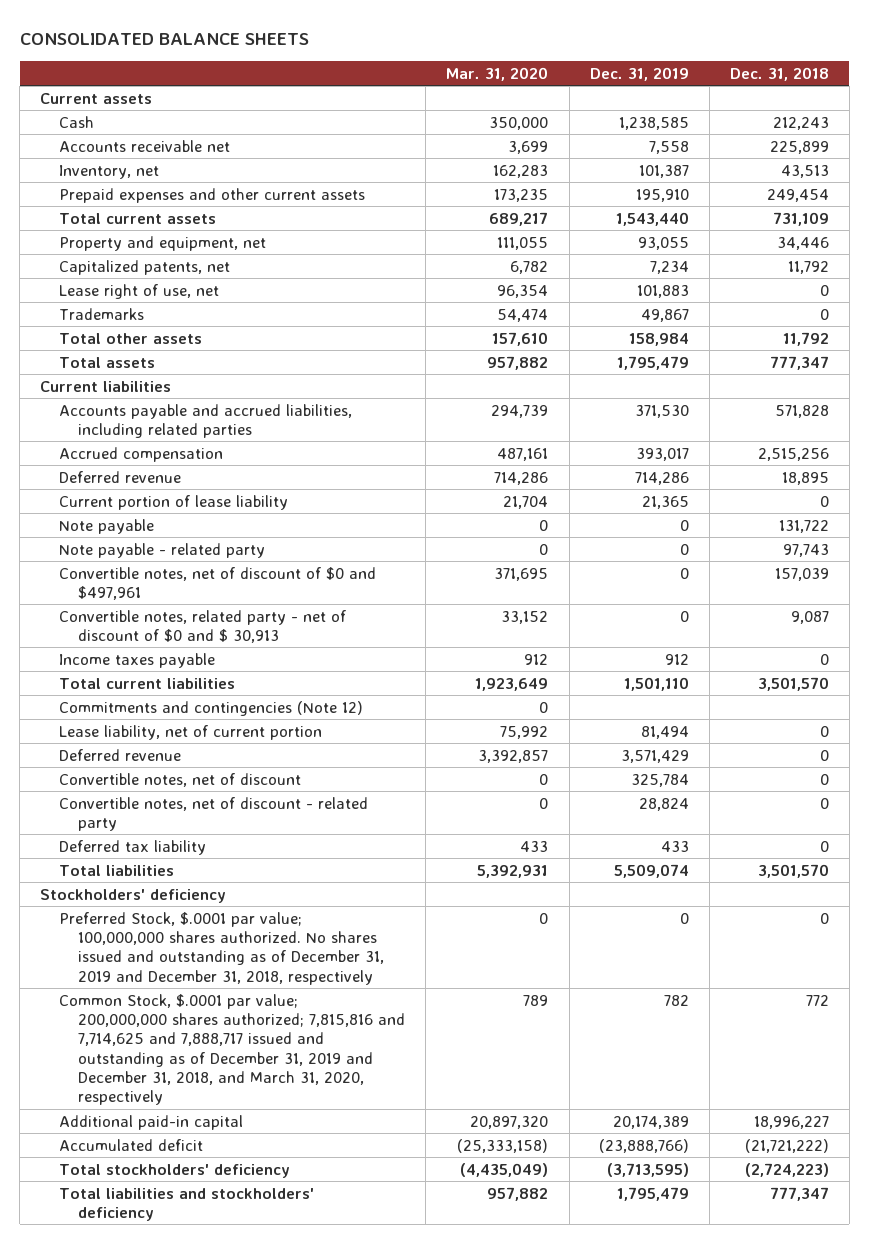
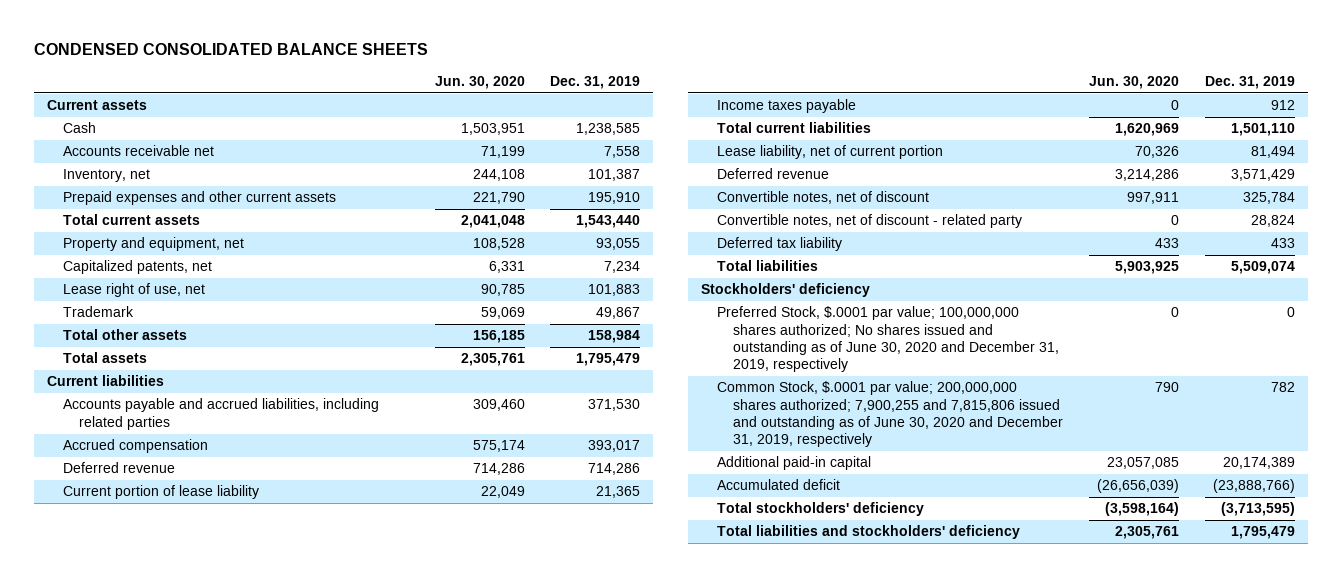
- CONSOLIDATED BALANCE SHEETS
+ CONDENSED CONSOLIDATED BALANCE SHEETS
- | Mar. 31, 2020 | Dec. 31, 2019 | Dec. 31, 2018
+ | Jun. 30, 2020 | Dec. 31, 2019
- Trademarks | 54,474 | 49,867 | 0
+ Trademark | 59,069 | 49,867
- Note payable | 0 | 0 | 131,722
- Note payable - related party | 0 | 0 | 97,743
- Convertible notes, net of discount of $0 and $497,961 | 371,695 | 0 | 157,039
- Convertible notes, related party - net of discount of $0 and $ 30,913 | 33,152 | 0 | 9,087
- Commitments and contingencies (Note 12) | 0 | |
- Preferred Stock, $.0001 par value; 100,000,000 shares authorized. No shares issued and outstanding as of December 31, 2019 and December 31, 2018, respectively | 0 | 0 | 0
- Common Stock, $.0001 par value; 200,000,000 shares authorized; 7,815,816 and 7,714,625 and 7,888,717 issued and outstanding as of December 31, 2019 and December 31, 2018, and March 31, 2020, respectively | 789 | 782 | 772
+ Preferred Stock, $.0001 par value; 100,000,000 shares authorized; No shares issued and outstanding as of June 30, 2020 and December 31, 2019, respectively | 0 | 0
+ Common Stock, $.0001 par value; 200,000,000 shares authorized; 7,900,255 and 7,815,806 issued and outstanding as of June 30, 2020 and December 31, 2019, respectively | 790 | 782

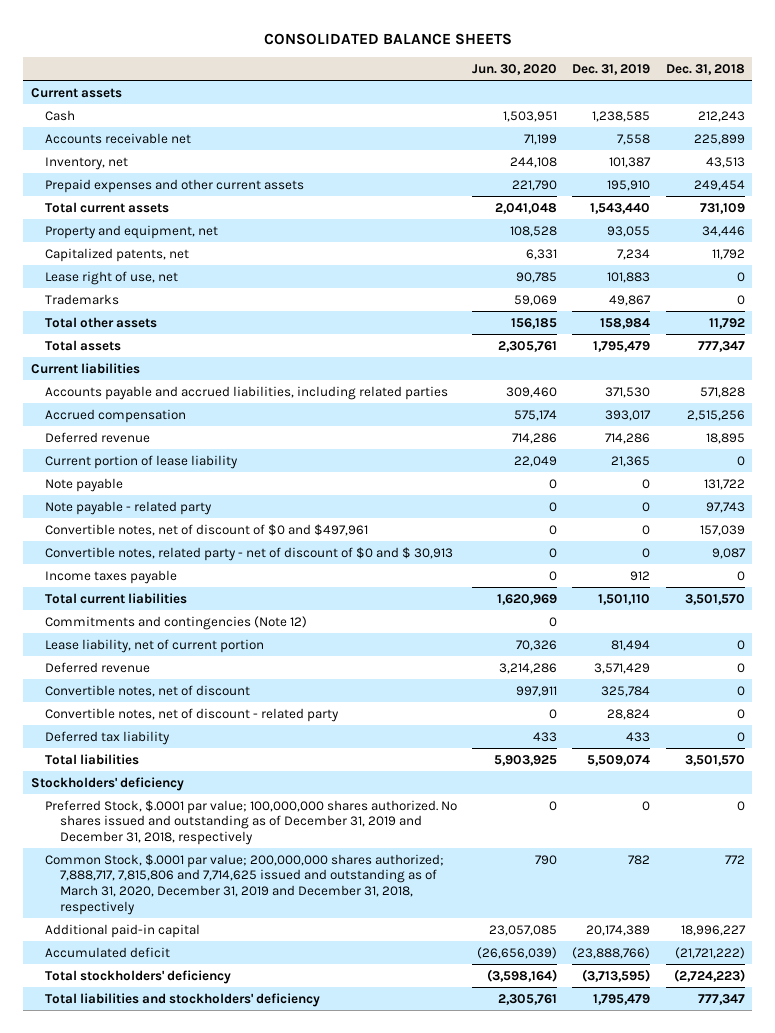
- CONDENSED CONSOLIDATED BALANCE SHEETS
+ CONSOLIDATED BALANCE SHEETS
- | Jun. 30, 2020 | Dec. 31, 2019
+ | Jun. 30, 2020 | Dec. 31, 2019 | Dec. 31, 2018
- Trademark | 59,069 | 49,867
+ Trademarks | 59,069 | 49,867 | 0
+ Note payable | 0 | 0 | 131,722
+ Note payable - related party | 0 | 0 | 97,743
+ Convertible notes, net of discount of $0 and $497,961 | 0 | 0 | 157,039
+ Convertible notes, related party - net of discount of $0 and $ 30,913 | 0 | 0 | 9,087
+ Commitments and contingencies (Note 12) | 0 | |
- Preferred Stock, $.0001 par value; 100,000,000 shares authorized; No shares issued and outstanding as of June 30, 2020 and December 31, 2019, respectively | 0 | 0
- Common Stock, $.0001 par value; 200,000,000 shares authorized; 7,900,255 and 7,815,806 issued and outstanding as of June 30, 2020 and December 31, 2019, respectively | 790 | 782
+ Preferred Stock, $.0001 par value; 100,000,000 shares authorized. No shares issued and outstanding as of December 31, 2019 and December 31, 2018, respectively | 0 | 0 | 0
+ Common Stock, $.0001 par value; 200,000,000 shares authorized; 7,888,717, 7,815,806 and 7,714,625 issued and outstanding as of March 31, 2020, December 31, 2019 and December 31, 2018, respectively | 790 | 782 | 772

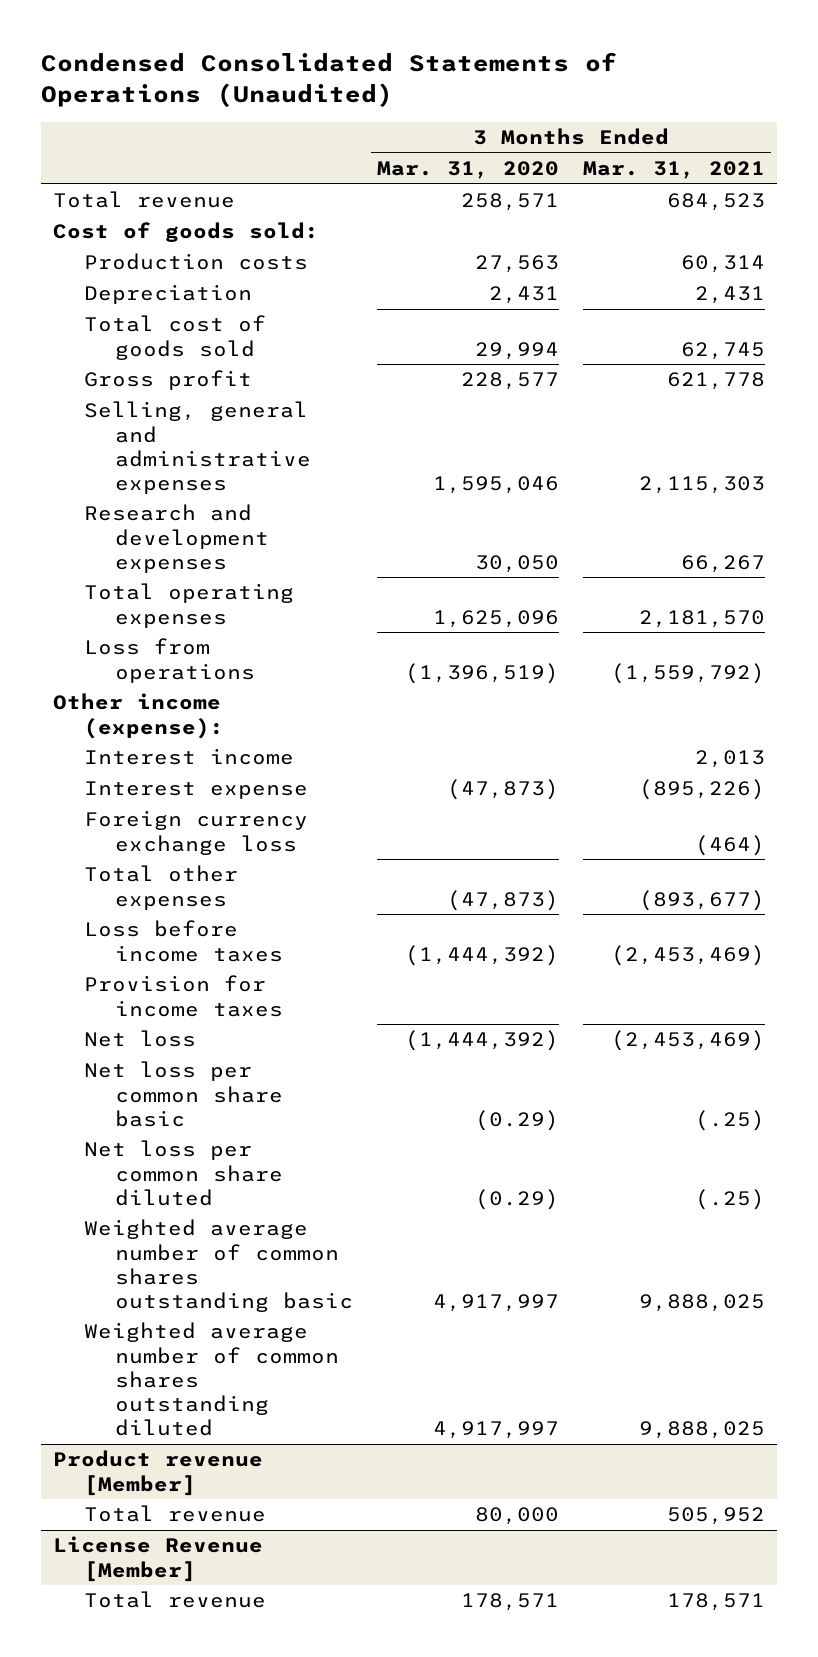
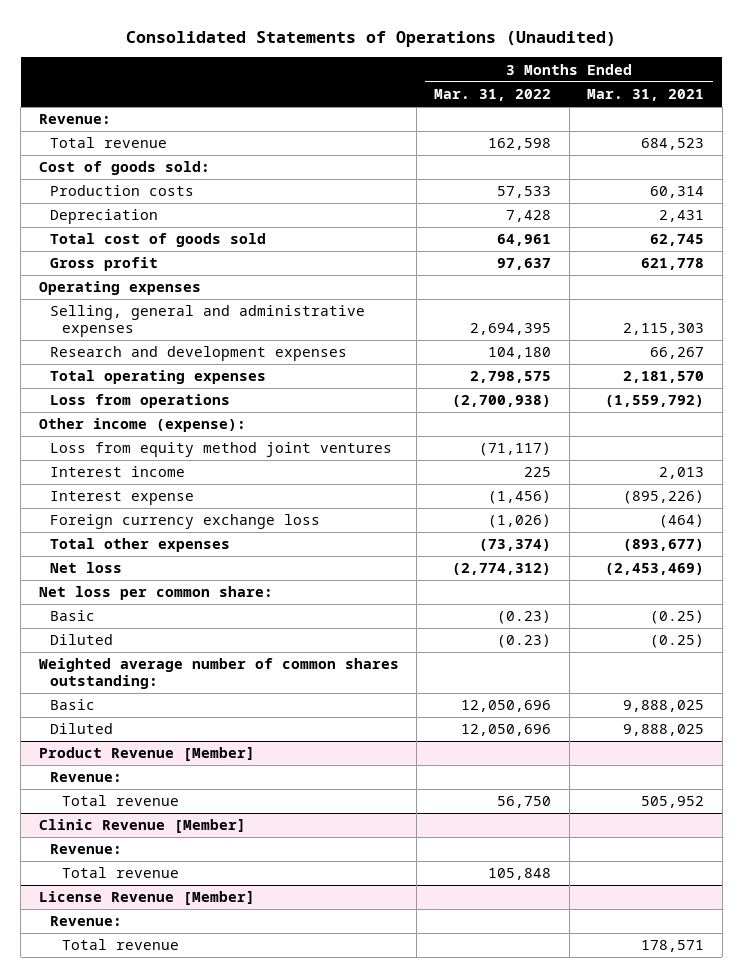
- Condensed Consolidated Statements of Operations (Unaudited)
+ Consolidated Statements of Operations (Unaudited)
- | 3 Months Ended Mar. 31, 2020 | 3 Months Ended Mar. 31, 2021
+ | 3 Months Ended Mar. 31, 2022 | 3 Months Ended Mar. 31, 2021
+ Revenue:
+ Operating expenses
+ Loss from equity method joint ventures | (71,117) |
- Loss before income taxes | (1,444,392) | (2,453,469)
- Provision for income taxes
- Net loss per common share basic | (0.29) | (.25)
- Net loss per common share diluted | (0.29) | (.25)
- Weighted average number of common shares outstanding basic | 4,917,997 | 9,888,025
- Weighted average number of common shares outstanding diluted | 4,917,997 | 9,888,025
- Product revenue [Member]
+ Net loss per common share:
+ Basic | (0.23) | (0.25)
+ Diluted | (0.23) | (0.25)
+ Weighted average number of common shares outstanding:
+ Basic | 12,050,696 | 9,888,025
+ Diluted | 12,050,696 | 9,888,025
+ Product Revenue [Member]
+ Revenue:
+ Clinic Revenue [Member]
+ Revenue:
+ Total revenue | 105,848 |
@ License Revenue [Member]
+ Revenue:

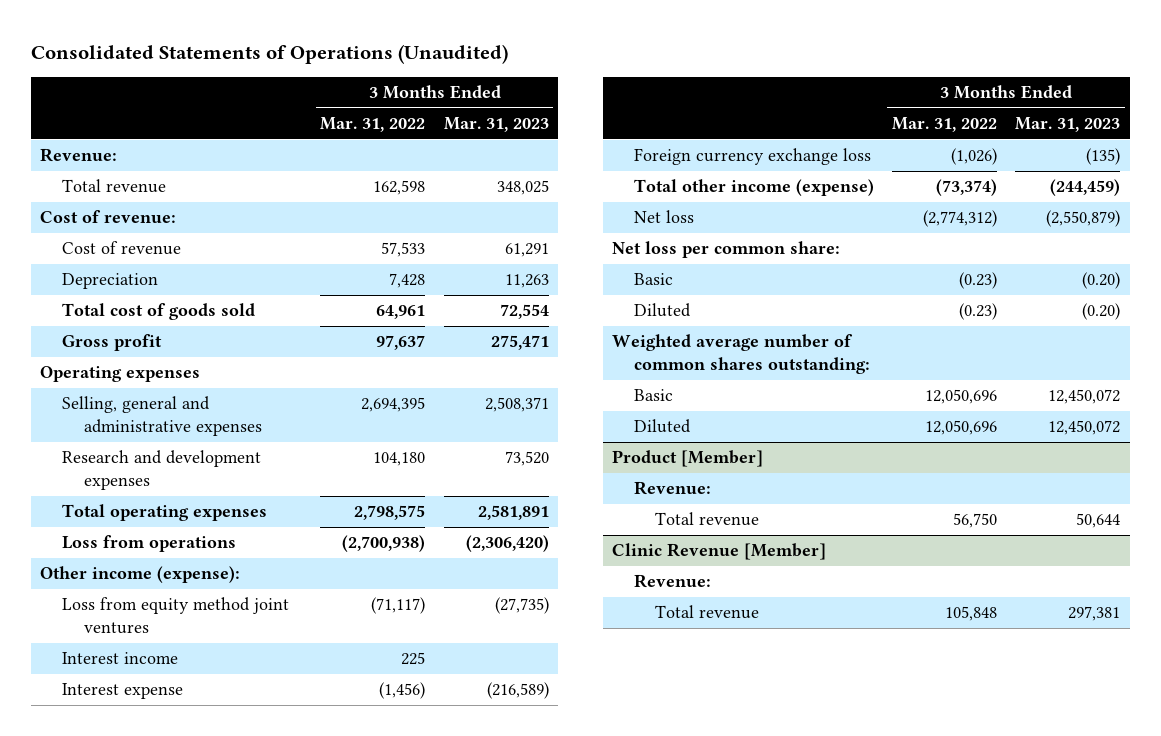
- | 3 Months Ended Mar. 31, 2022 | 3 Months Ended Mar. 31, 2021
+ | 3 Months Ended Mar. 31, 2022 | 3 Months Ended Mar. 31, 2023
- Cost of goods sold:
- Production costs | 57,533 | 60,314
+ Cost of revenue:
+ Cost of revenue | 57,533 | 61,291
- Total other expenses | (73,374) | (893,677)
+ Total other income (expense) | (73,374) | (244,459)
- Product Revenue [Member]
+ Product [Member]
- License Revenue [Member]
- Revenue:
- Total revenue | | 178,571

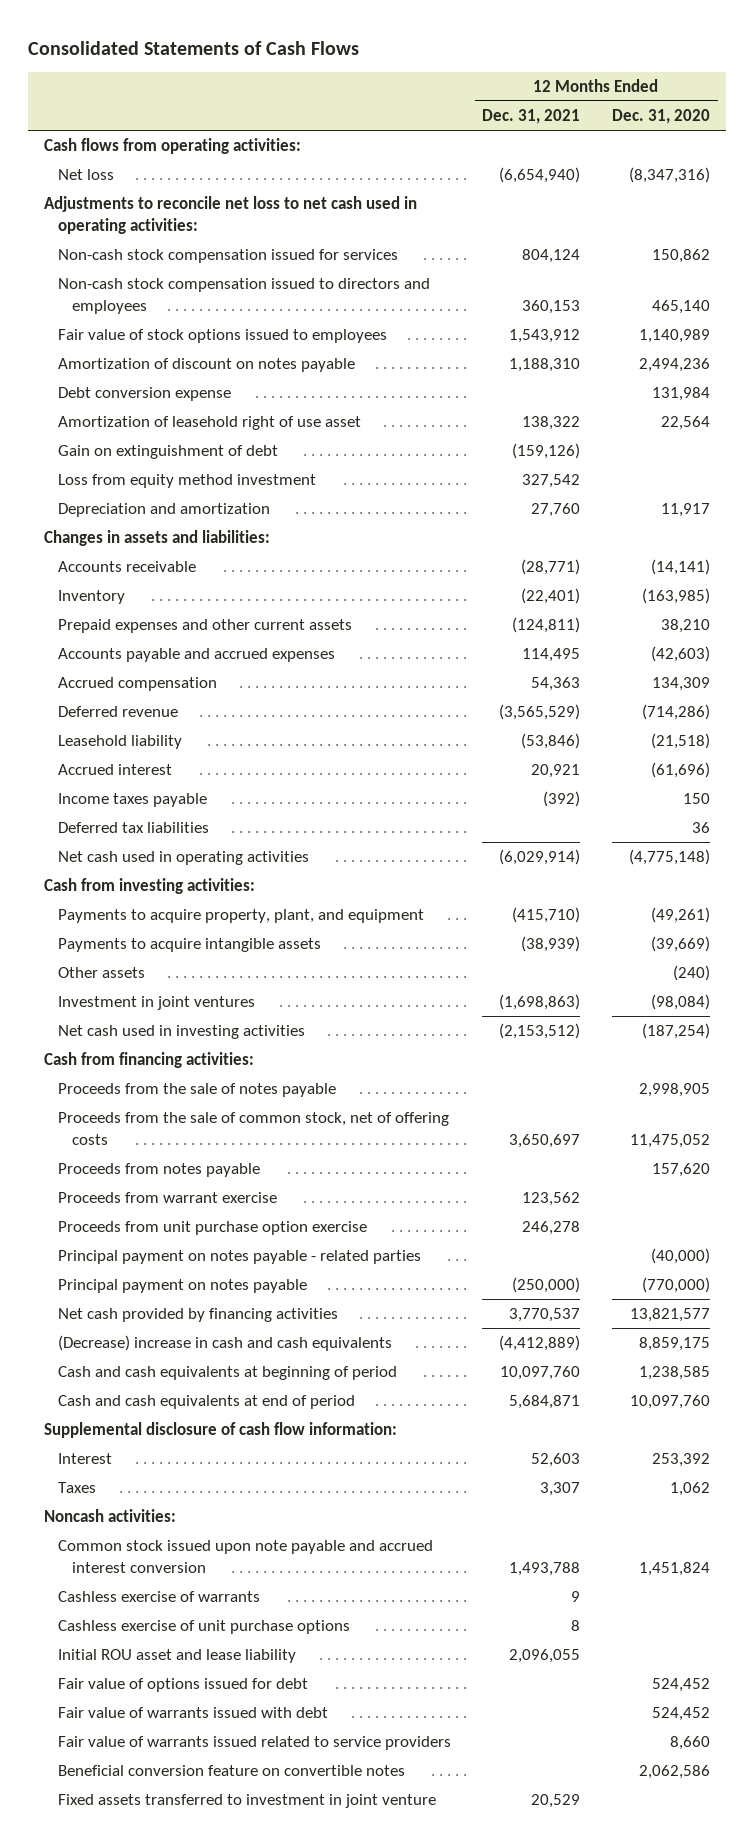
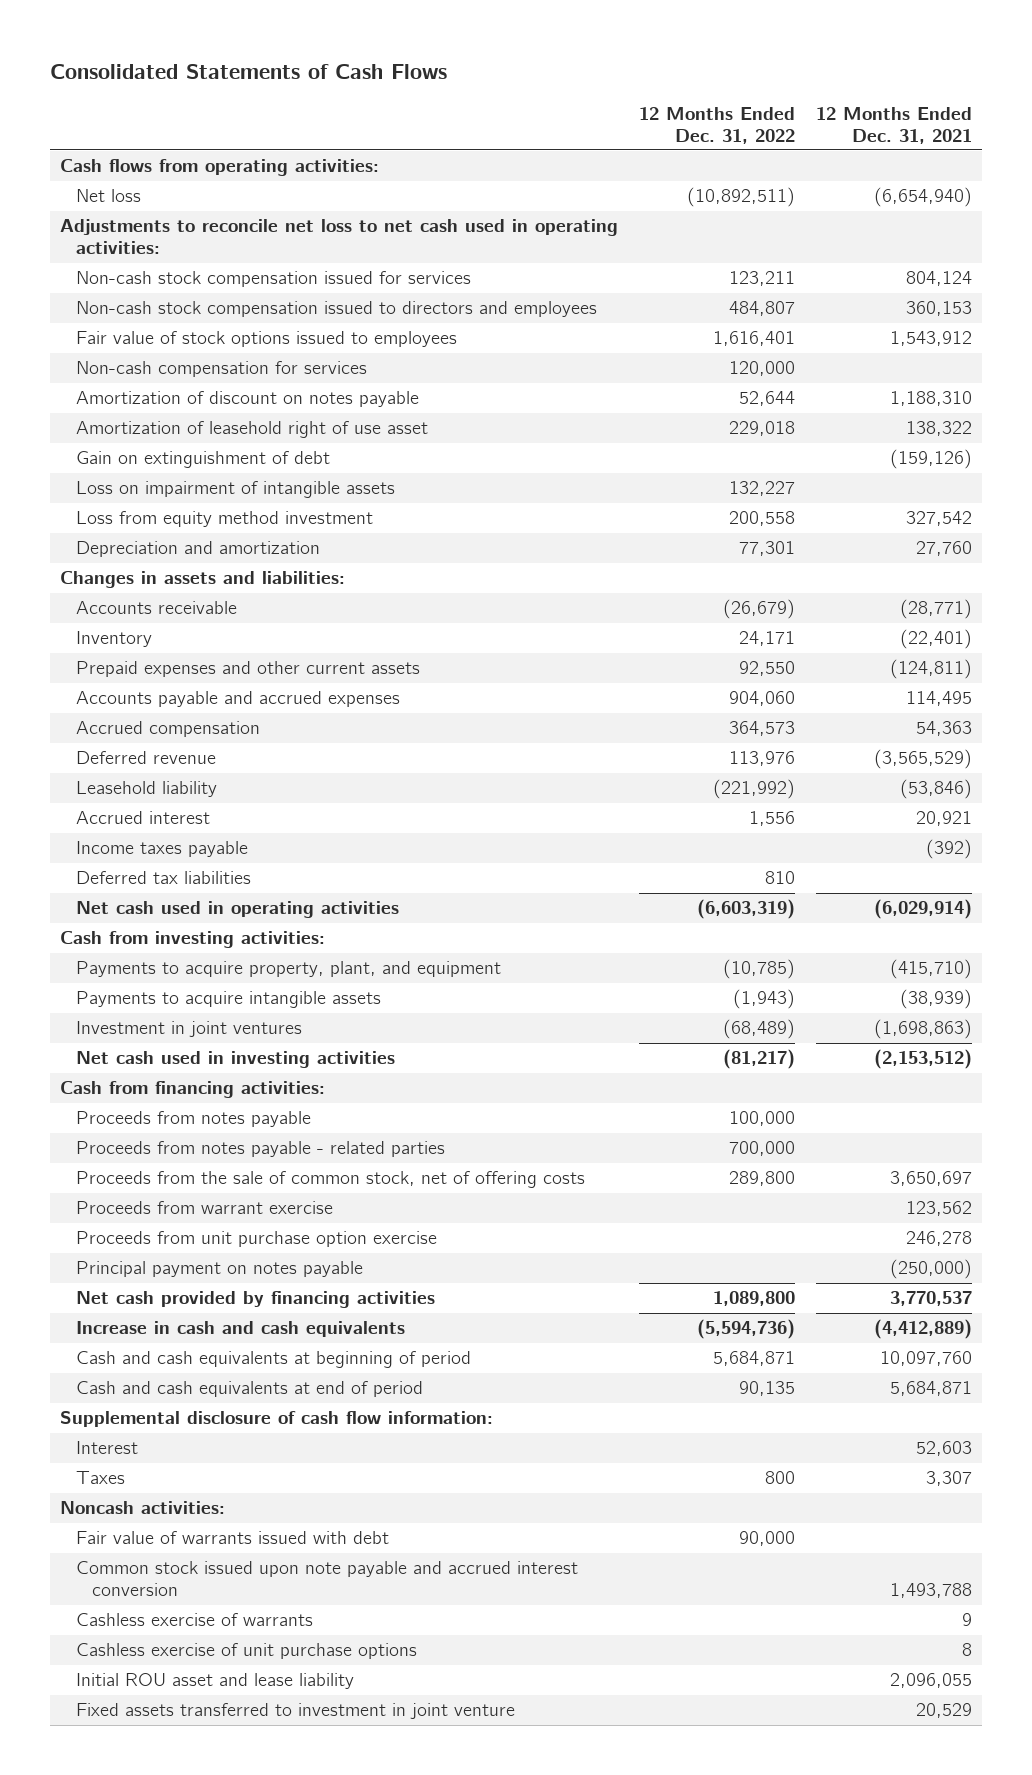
- | 12 Months Ended Dec. 31, 2021 | 12 Months Ended Dec. 31, 2020
+ | 12 Months Ended Dec. 31, 2022 | 12 Months Ended Dec. 31, 2021
+ Non-cash compensation for services | 120,000 |
- Debt conversion expense | | 131,984
+ Loss on impairment of intangible assets | 132,227 |
- Other assets | | (240)
- Proceeds from the sale of notes payable | | 2,998,905
+ Proceeds from notes payable - related parties | 700,000 |
moved down: Proceeds from the sale of common stock, net of offering costs | 289,800 | 3,650,697
- Principal payment on notes payable - related parties | | (40,000)
- (Decrease) increase in cash and cash equivalents | (4,412,889) | 8,859,175
+ Increase in cash and cash equivalents | (5,594,736) | (4,412,889)
moved up: Fair value of warrants issued with debt | 90,000 |
- Fair value of options issued for debt | | 524,452
- Fair value of warrants issued related to service providers | | 8,660
- Beneficial conversion feature on convertible notes | | 2,062,586

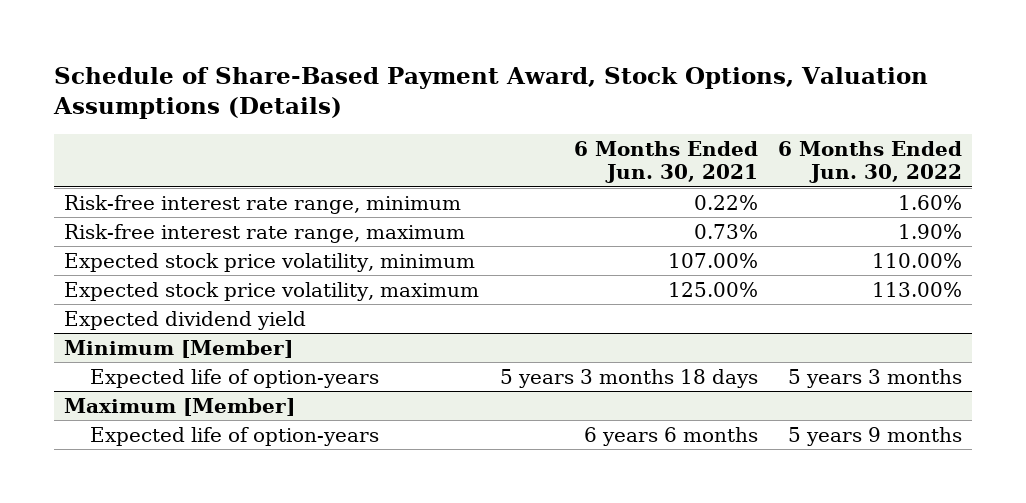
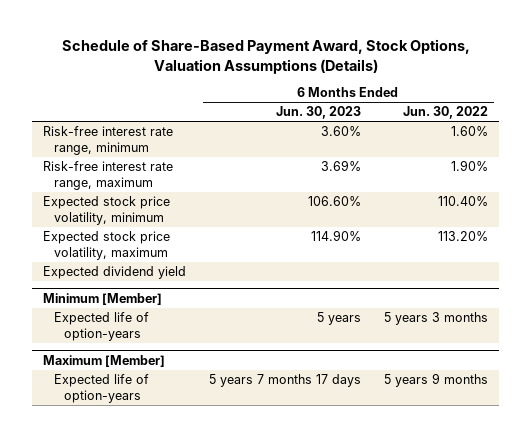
- | 6 Months Ended Jun. 30, 2021 | 6 Months Ended Jun. 30, 2022
+ | 6 Months Ended Jun. 30, 2023 | 6 Months Ended Jun. 30, 2022
- Expected stock price volatility, minimum | 107.00% | 110.00%
- Expected stock price volatility, maximum | 125.00% | 113.00%
+ Expected stock price volatility, minimum | 106.60% | 110.40%
+ Expected stock price volatility, maximum | 114.90% | 113.20%

